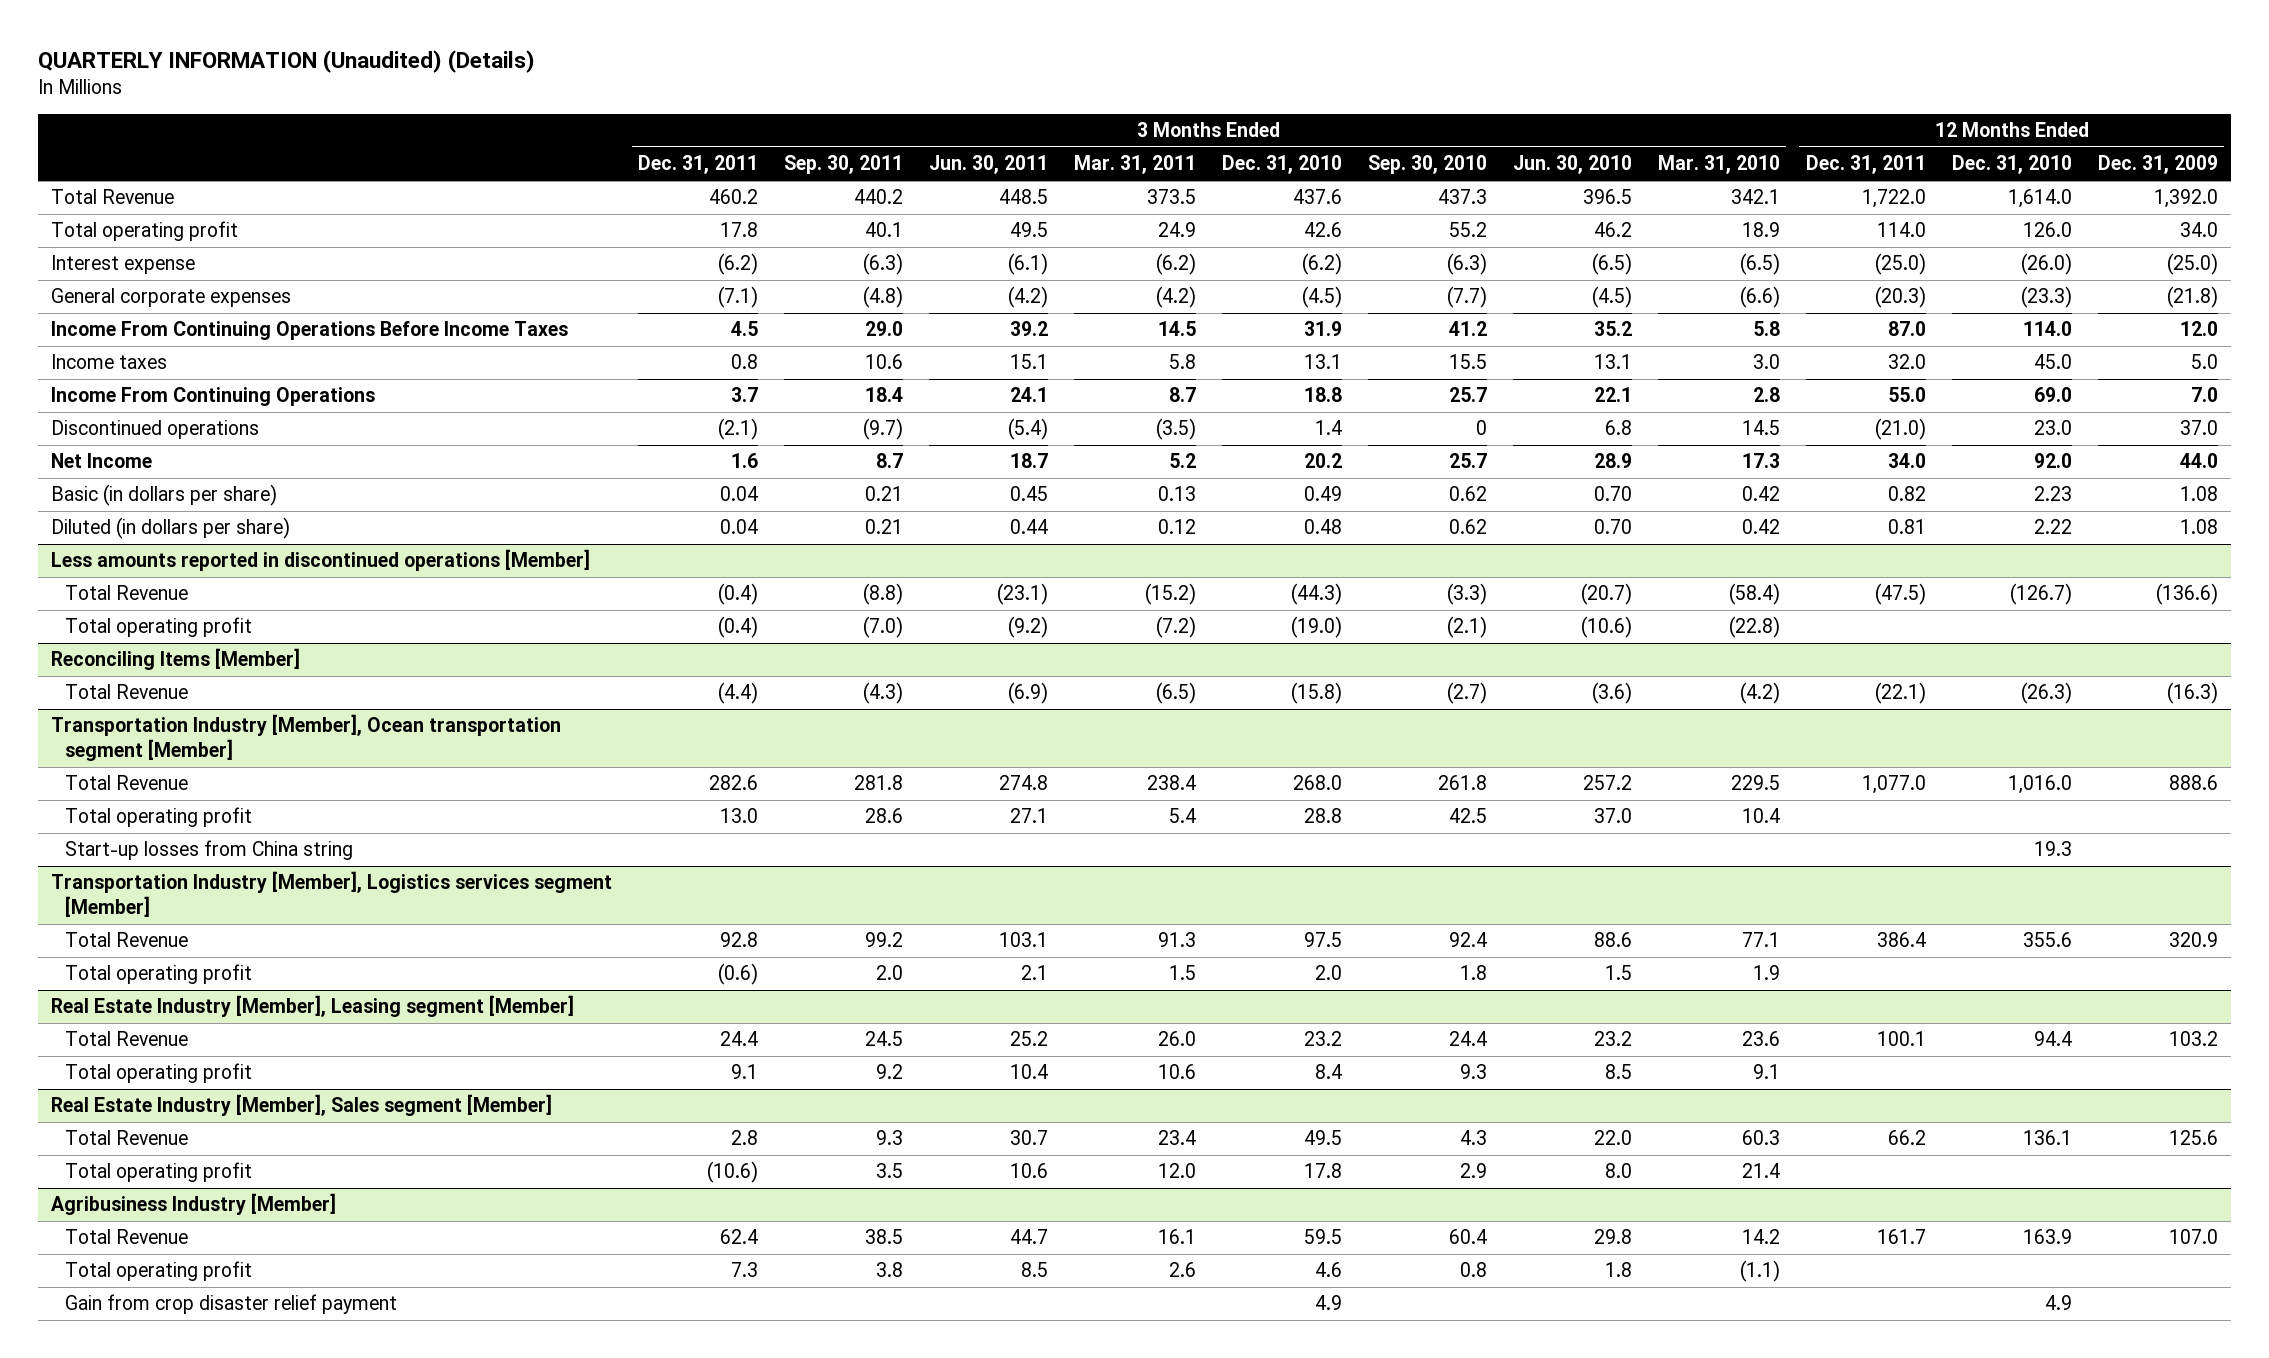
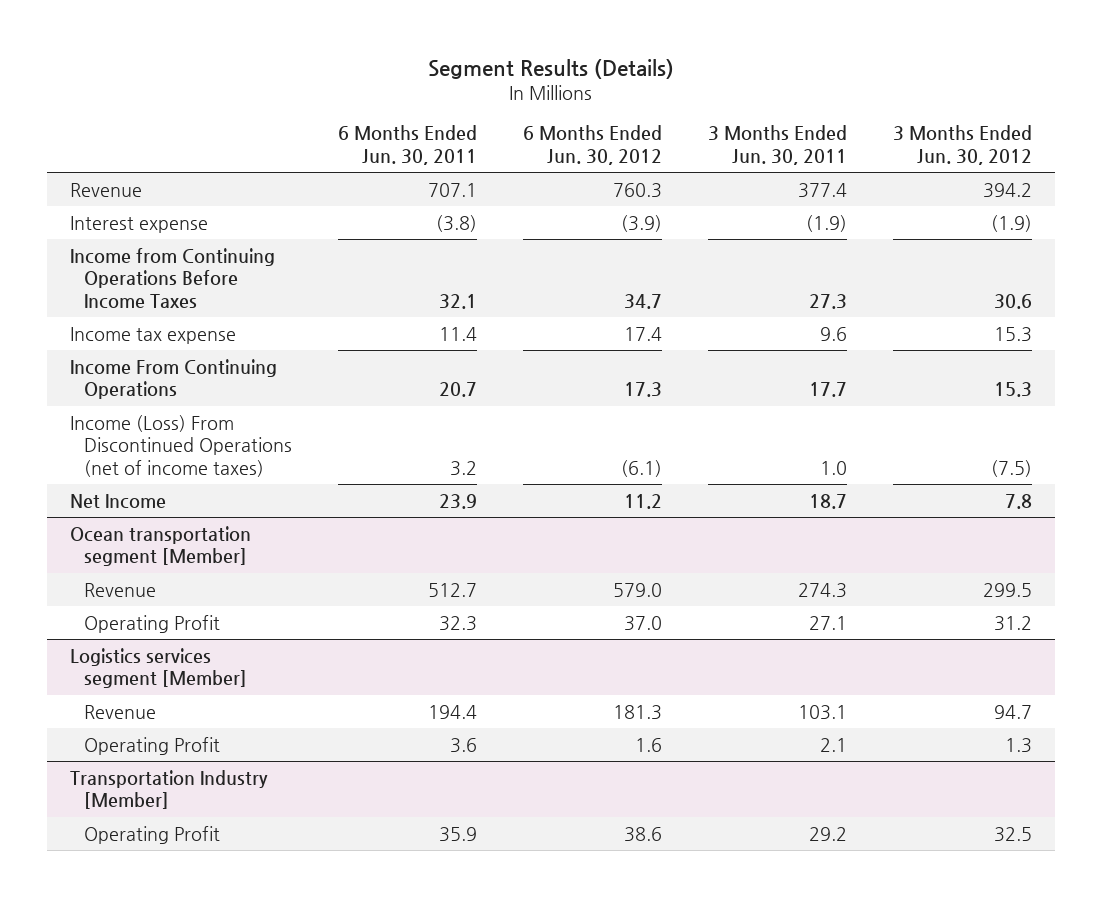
- QUARTERLY INFORMATION (Unaudited) (Details)
+ Segment Results (Details)
- | 3 Months Ended Dec. 31, 2011 | 3 Months Ended Sep. 30, 2011 | 3 Months Ended Jun. 30, 2011 | 3 Months Ended Mar. 31, 2011 | 3 Months Ended Dec. 31, 2010 | 3 Months Ended Sep. 30, 2010 | 3 Months Ended Jun. 30, 2010 | 3 Months Ended Mar. 31, 2010 | 12 Months Ended Dec. 31, 2011 | 12 Months Ended Dec. 31, 2010 | 12 Months Ended Dec. 31, 2009
+ | 6 Months Ended Jun. 30, 2011 | 6 Months Ended Jun. 30, 2012 | 3 Months Ended Jun. 30, 2011 | 3 Months Ended Jun. 30, 2012
- Total Revenue | 460.2 | 440.2 | 448.5 | 373.5 | 437.6 | 437.3 | 396.5 | 342.1 | 1,722.0 | 1,614.0 | 1,392.0
- Total operating profit | 17.8 | 40.1 | 49.5 | 24.9 | 42.6 | 55.2 | 46.2 | 18.9 | 114.0 | 126.0 | 34.0
- Interest expense | (6.2) | (6.3) | (6.1) | (6.2) | (6.2) | (6.3) | (6.5) | (6.5) | (25.0) | (26.0) | (25.0)
- General corporate expenses | (7.1) | (4.8) | (4.2) | (4.2) | (4.5) | (7.7) | (4.5) | (6.6) | (20.3) | (23.3) | (21.8)
- Income From Continuing Operations Before Income Taxes | 4.5 | 29.0 | 39.2 | 14.5 | 31.9 | 41.2 | 35.2 | 5.8 | 87.0 | 114.0 | 12.0
- Income taxes | 0.8 | 10.6 | 15.1 | 5.8 | 13.1 | 15.5 | 13.1 | 3.0 | 32.0 | 45.0 | 5.0
- Income From Continuing Operations | 3.7 | 18.4 | 24.1 | 8.7 | 18.8 | 25.7 | 22.1 | 2.8 | 55.0 | 69.0 | 7.0
- Discontinued operations | (2.1) | (9.7) | (5.4) | (3.5) | 1.4 | 0 | 6.8 | 14.5 | (21.0) | 23.0 | 37.0
+ Revenue | 707.1 | 760.3 | 377.4 | 394.2
+ Interest expense | (3.8) | (3.9) | (1.9) | (1.9)
+ Income from Continuing Operations Before Income Taxes | 32.1 | 34.7 | 27.3 | 30.6
+ Income tax expense | 11.4 | 17.4 | 9.6 | 15.3
+ Income From Continuing Operations | 20.7 | 17.3 | 17.7 | 15.3
+ Income (Loss) From Discontinued Operations (net of income taxes) | 3.2 | (6.1) | 1.0 | (7.5)
- Basic (in dollars per share) | 0.04 | 0.21 | 0.45 | 0.13 | 0.49 | 0.62 | 0.70 | 0.42 | 0.82 | 2.23 | 1.08
- Diluted (in dollars per share) | 0.04 | 0.21 | 0.44 | 0.12 | 0.48 | 0.62 | 0.70 | 0.42 | 0.81 | 2.22 | 1.08
- Less amounts reported in discontinued operations [Member]
- Total Revenue | (0.4) | (8.8) | (23.1) | (15.2) | (44.3) | (3.3) | (20.7) | (58.4) | (47.5) | (126.7) | (136.6)
- Total operating profit | (0.4) | (7.0) | (9.2) | (7.2) | (19.0) | (2.1) | (10.6) | (22.8) | | |
- Reconciling Items [Member]
- Total Revenue | (4.4) | (4.3) | (6.9) | (6.5) | (15.8) | (2.7) | (3.6) | (4.2) | (22.1) | (26.3) | (16.3)
- Transportation Industry [Member], Ocean transportation segment [Member]
- Total Revenue | 282.6 | 281.8 | 274.8 | 238.4 | 268.0 | 261.8 | 257.2 | 229.5 | 1,077.0 | 1,016.0 | 888.6
- Total operating profit | 13.0 | 28.6 | 27.1 | 5.4 | 28.8 | 42.5 | 37.0 | 10.4 | | |
- Start-up losses from China string | | | | | | | | | | 19.3 |
- Transportation Industry [Member], Logistics services segment [Member]
- Total Revenue | 92.8 | 99.2 | 103.1 | 91.3 | 97.5 | 92.4 | 88.6 | 77.1 | 386.4 | 355.6 | 320.9
- Total operating profit | (0.6) | 2.0 | 2.1 | 1.5 | 2.0 | 1.8 | 1.5 | 1.9 | | |
- Real Estate Industry [Member], Leasing segment [Member]
- Total Revenue | 24.4 | 24.5 | 25.2 | 26.0 | 23.2 | 24.4 | 23.2 | 23.6 | 100.1 | 94.4 | 103.2
- Total operating profit | 9.1 | 9.2 | 10.4 | 10.6 | 8.4 | 9.3 | 8.5 | 9.1 | | |
- Real Estate Industry [Member], Sales segment [Member]
- Total Revenue | 2.8 | 9.3 | 30.7 | 23.4 | 49.5 | 4.3 | 22.0 | 60.3 | 66.2 | 136.1 | 125.6
- Total operating profit | (10.6) | 3.5 | 10.6 | 12.0 | 17.8 | 2.9 | 8.0 | 21.4 | | |
- Agribusiness Industry [Member]
- Total Revenue | 62.4 | 38.5 | 44.7 | 16.1 | 59.5 | 60.4 | 29.8 | 14.2 | 161.7 | 163.9 | 107.0
- Total operating profit | 7.3 | 3.8 | 8.5 | 2.6 | 4.6 | 0.8 | 1.8 | (1.1) | | |
- Gain from crop disaster relief payment | | | | | 4.9 | | | | | 4.9 |
+ Ocean transportation segment [Member]
+ Revenue | 512.7 | 579.0 | 274.3 | 299.5
+ Operating Profit | 32.3 | 37.0 | 27.1 | 31.2
+ Logistics services segment [Member]
+ Revenue | 194.4 | 181.3 | 103.1 | 94.7
+ Operating Profit | 3.6 | 1.6 | 2.1 | 1.3
+ Transportation Industry [Member]
+ Operating Profit | 35.9 | 38.6 | 29.2 | 32.5

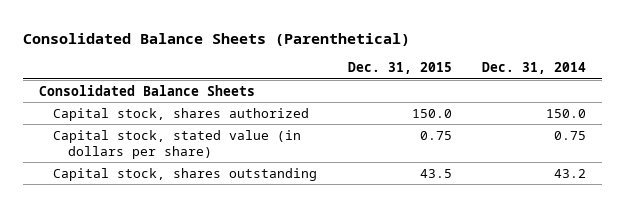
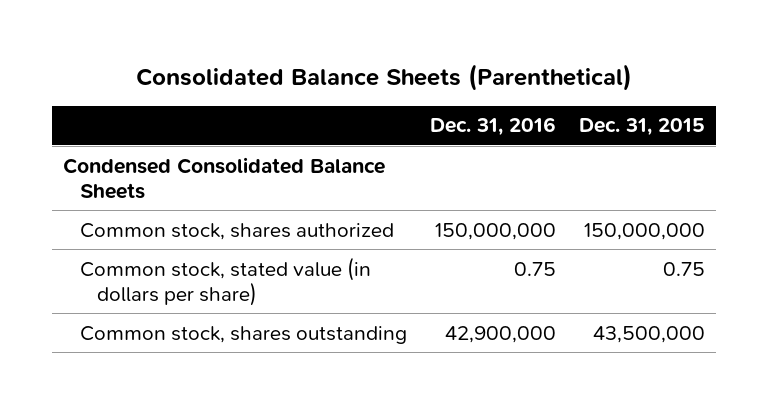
- | Dec. 31, 2015 | Dec. 31, 2014
+ | Dec. 31, 2016 | Dec. 31, 2015
- Consolidated Balance Sheets
- Capital stock, shares authorized | 150.0 | 150.0
- Capital stock, stated value (in dollars per share) | 0.75 | 0.75
- Capital stock, shares outstanding | 43.5 | 43.2
+ Condensed Consolidated Balance Sheets
+ Common stock, shares authorized | 150,000,000 | 150,000,000
+ Common stock, stated value (in dollars per share) | 0.75 | 0.75
+ Common stock, shares outstanding | 42,900,000 | 43,500,000

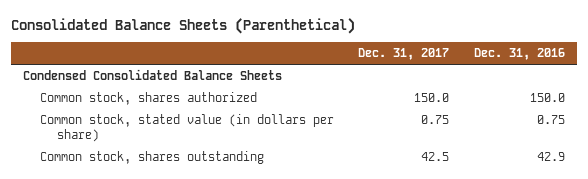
- | Dec. 31, 2016 | Dec. 31, 2015
+ | Dec. 31, 2017 | Dec. 31, 2016
- Common stock, shares authorized | 150,000,000 | 150,000,000
+ Common stock, shares authorized | 150.0 | 150.0
- Common stock, shares outstanding | 42,900,000 | 43,500,000
+ Common stock, shares outstanding | 42.5 | 42.9

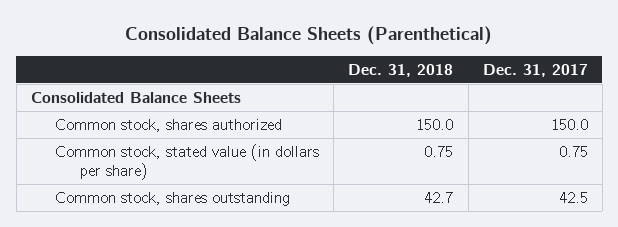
- | Dec. 31, 2017 | Dec. 31, 2016
+ | Dec. 31, 2018 | Dec. 31, 2017
- Condensed Consolidated Balance Sheets
+ Consolidated Balance Sheets

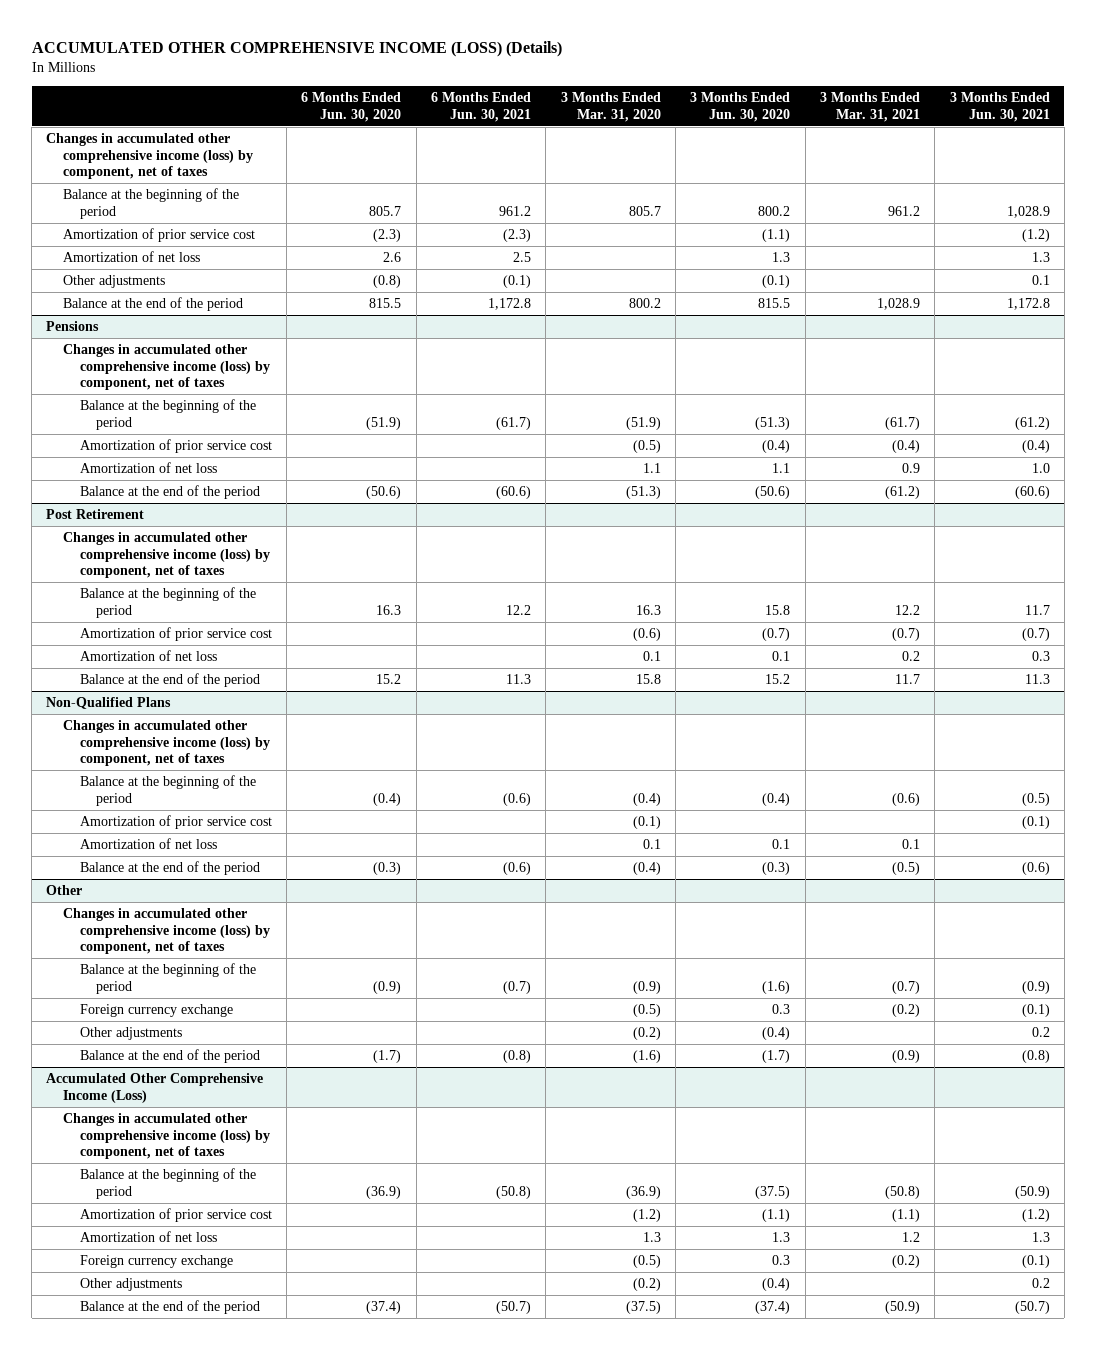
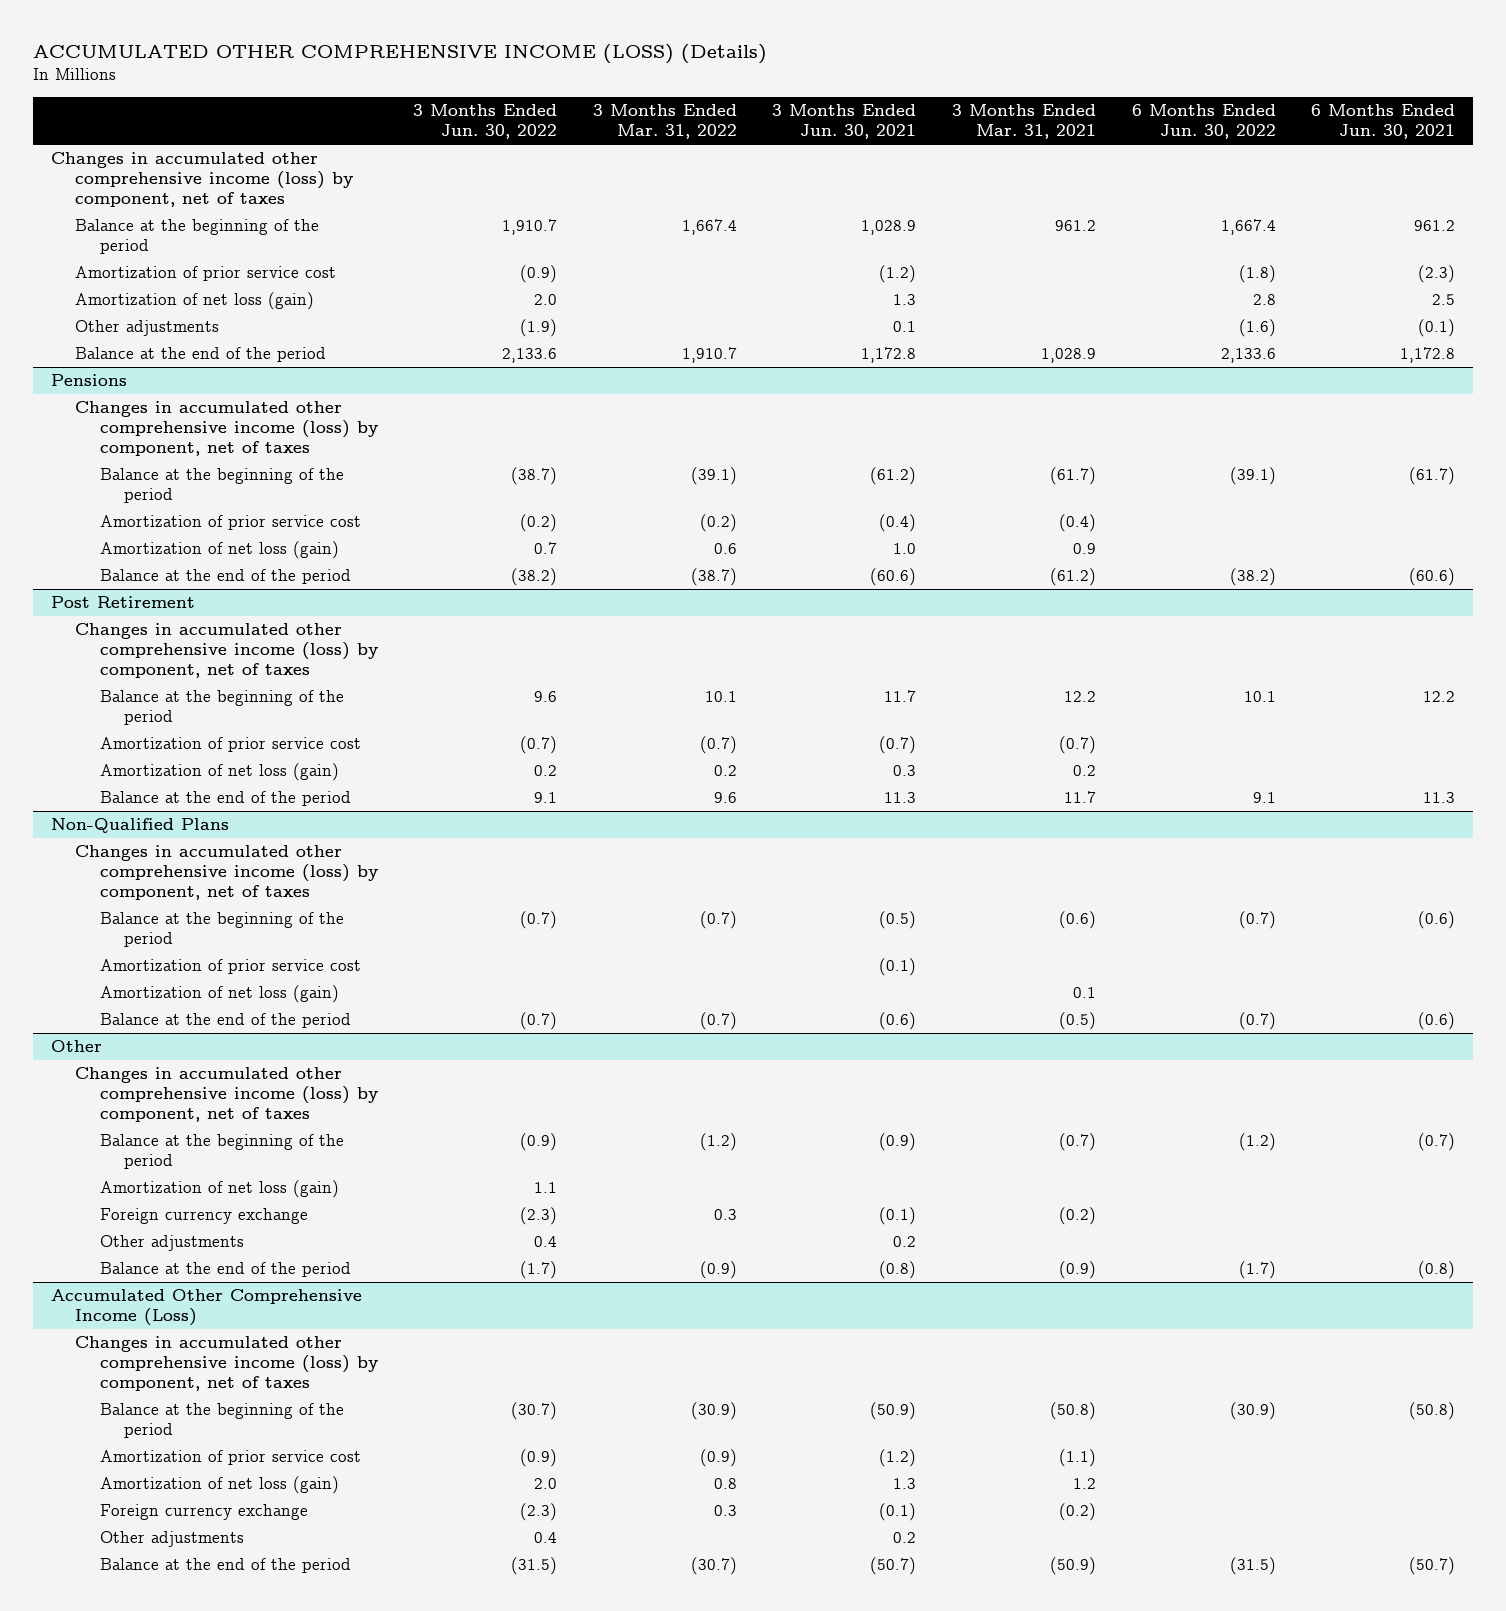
- | 6 Months Ended Jun. 30, 2020 | 6 Months Ended Jun. 30, 2021 | 3 Months Ended Mar. 31, 2020 | 3 Months Ended Jun. 30, 2020 | 3 Months Ended Mar. 31, 2021 | 3 Months Ended Jun. 30, 2021
+ | 3 Months Ended Jun. 30, 2022 | 3 Months Ended Mar. 31, 2022 | 3 Months Ended Jun. 30, 2021 | 3 Months Ended Mar. 31, 2021 | 6 Months Ended Jun. 30, 2022 | 6 Months Ended Jun. 30, 2021
- Amortization of net loss | 2.6 | 2.5 | | 1.3 | | 1.3
+ Amortization of net loss (gain) | 2.0 | | 1.3 | | 2.8 | 2.5
@ Pensions
- Amortization of net loss | | | 1.1 | 1.1 | 0.9 | 1.0
+ Amortization of net loss (gain) | 0.7 | 0.6 | 1.0 | 0.9 | |
@ Post Retirement
- Amortization of net loss | | | 0.1 | 0.1 | 0.2 | 0.3
+ Amortization of net loss (gain) | 0.2 | 0.2 | 0.3 | 0.2 | |
@ Non-Qualified Plans
- Amortization of net loss | | | 0.1 | 0.1 | 0.1 |
+ Amortization of net loss (gain) | | | | 0.1 | |
@ Other
+ Amortization of net loss (gain) | 1.1 | | | | |
@ Accumulated Other Comprehensive Income (Loss)
- Amortization of net loss | | | 1.3 | 1.3 | 1.2 | 1.3
+ Amortization of net loss (gain) | 2.0 | 0.8 | 1.3 | 1.2 | |

